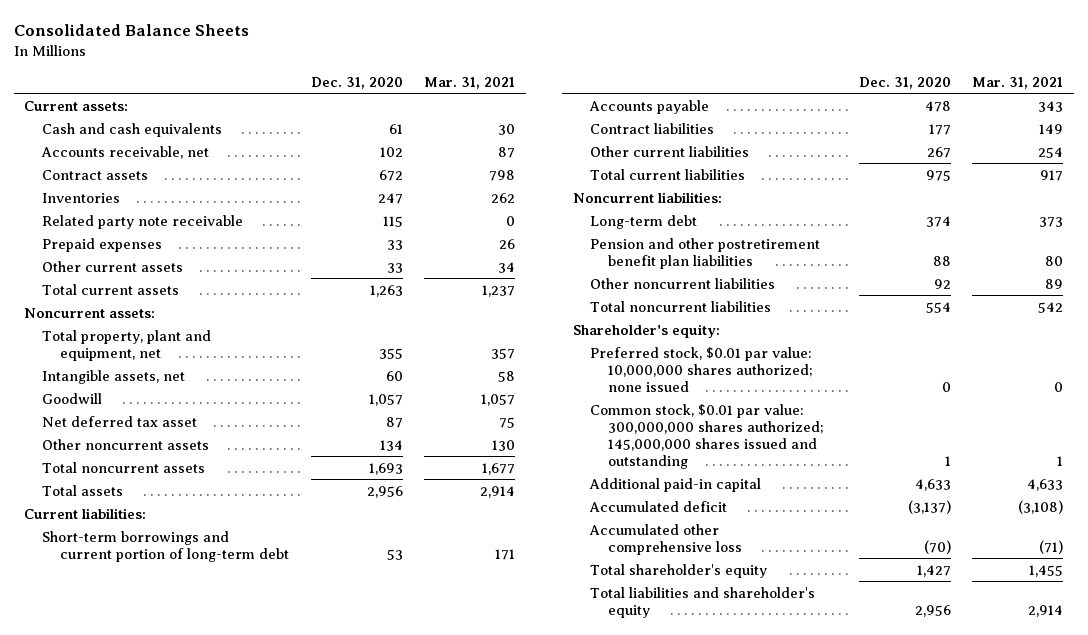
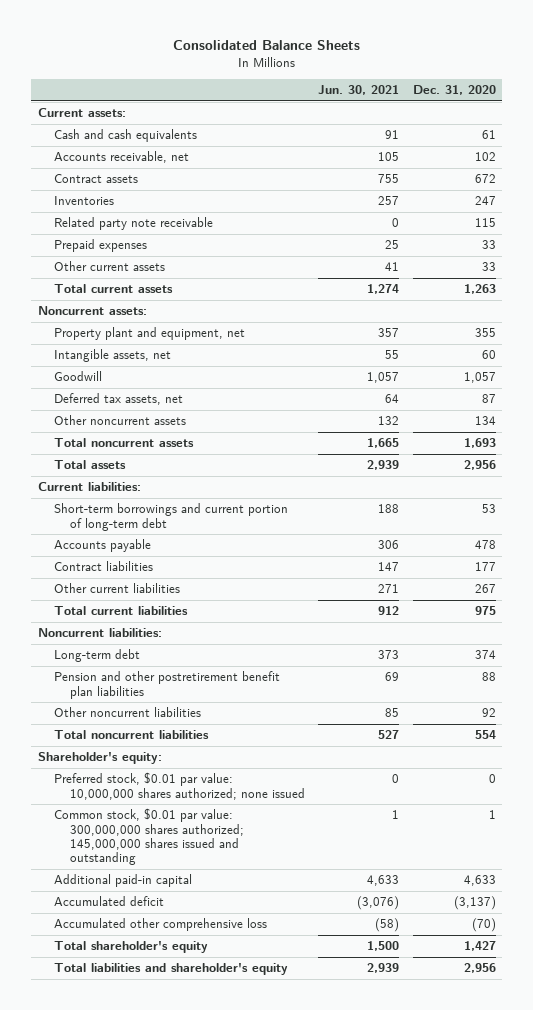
- | Dec. 31, 2020 | Mar. 31, 2021
+ | Jun. 30, 2021 | Dec. 31, 2020
- Total property, plant and equipment, net | 355 | 357
+ Property plant and equipment, net | 357 | 355
- Net deferred tax asset | 87 | 75
+ Deferred tax assets, net | 64 | 87

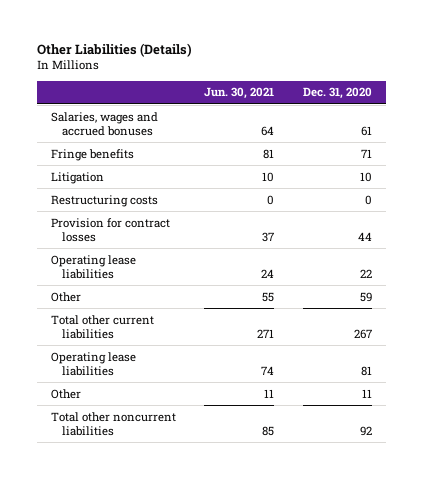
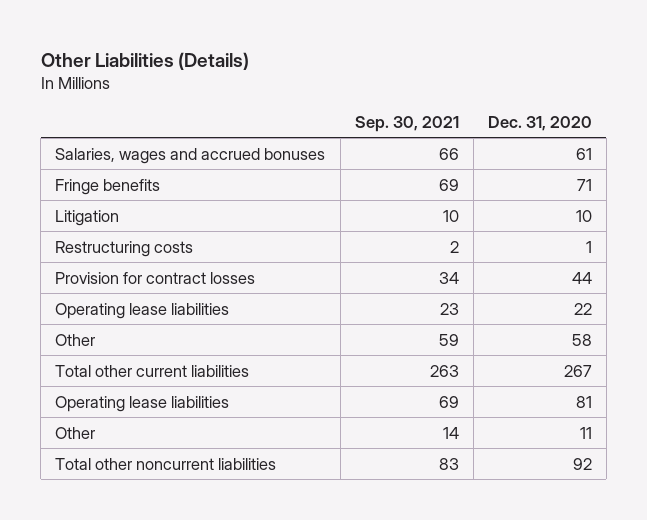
- | Jun. 30, 2021 | Dec. 31, 2020
+ | Sep. 30, 2021 | Dec. 31, 2020
- Restructuring costs | 0 | 0
+ Restructuring costs | 2 | 1
- Other | 55 | 59
+ Other | 59 | 58

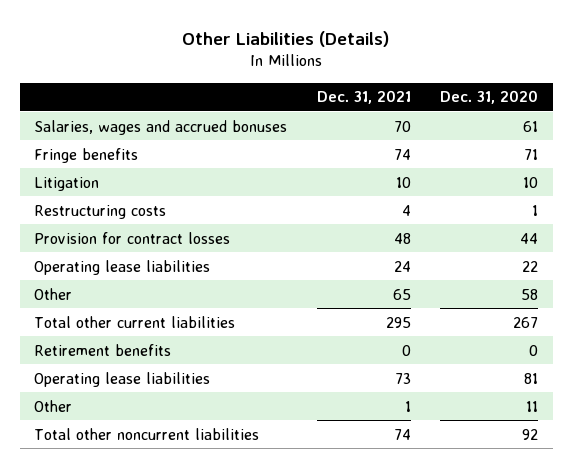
- | Sep. 30, 2021 | Dec. 31, 2020
+ | Dec. 31, 2021 | Dec. 31, 2020
+ Retirement benefits | 0 | 0

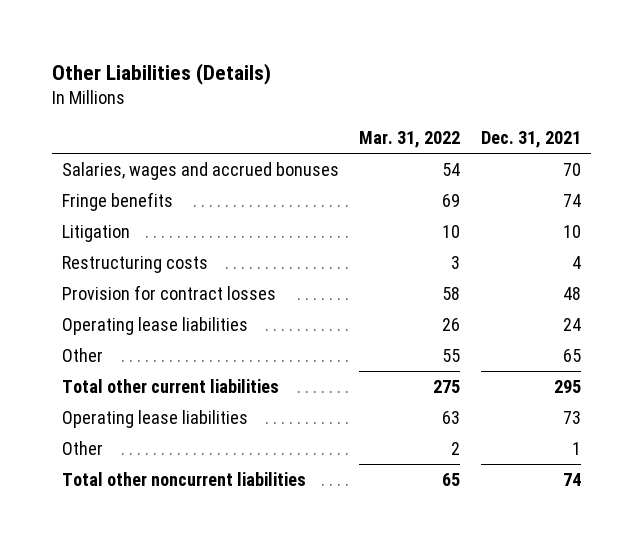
- | Dec. 31, 2021 | Dec. 31, 2020
+ | Mar. 31, 2022 | Dec. 31, 2021
- Retirement benefits | 0 | 0

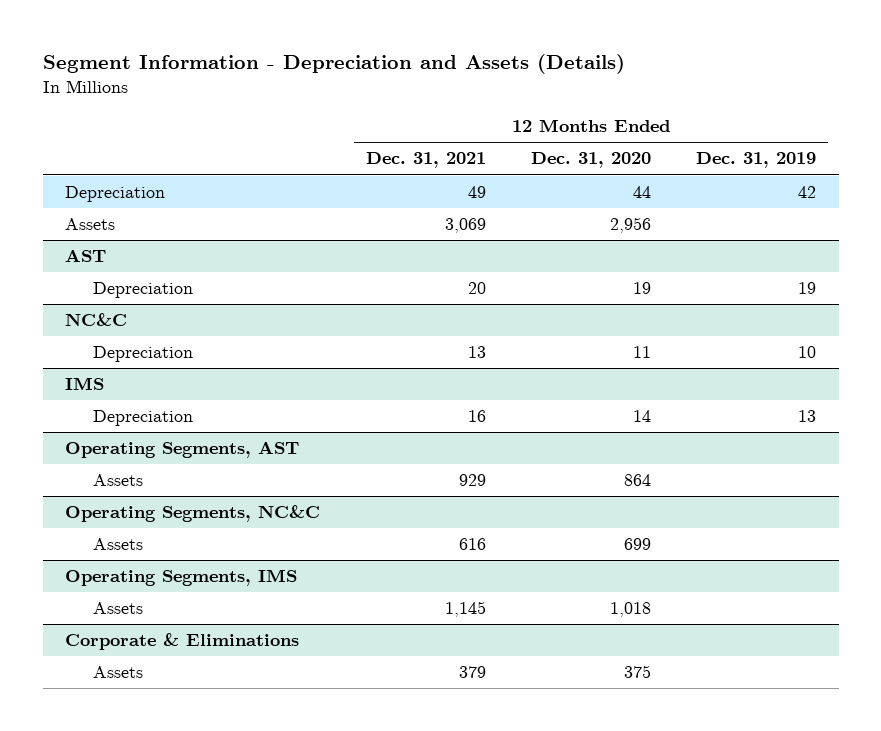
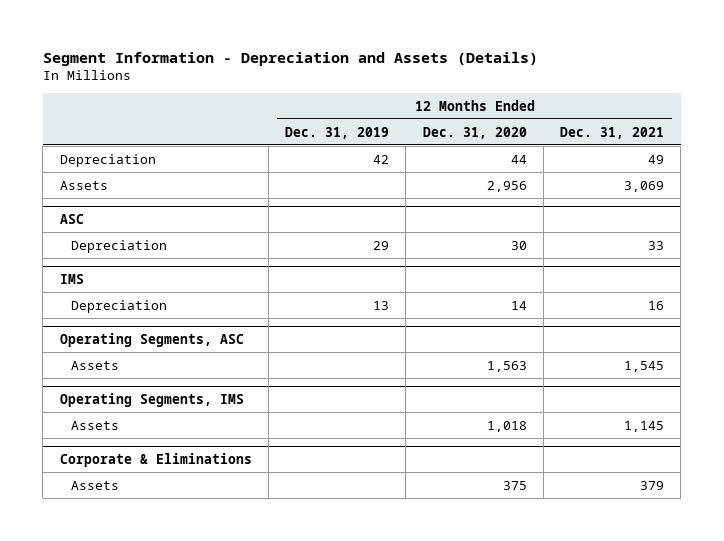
- | 12 Months Ended Dec. 31, 2021 | 12 Months Ended Dec. 31, 2020 | 12 Months Ended Dec. 31, 2019
+ | 12 Months Ended Dec. 31, 2019 | 12 Months Ended Dec. 31, 2020 | 12 Months Ended Dec. 31, 2021
- AST
- Depreciation | 20 | 19 | 19
- NC&C
- Depreciation | 13 | 11 | 10
+ ASC
+ Depreciation | 29 | 30 | 33
- Operating Segments, AST
- Assets | 929 | 864 |
- Operating Segments, NC&C
- Assets | 616 | 699 |
+ Operating Segments, ASC
+ Assets | | 1,563 | 1,545

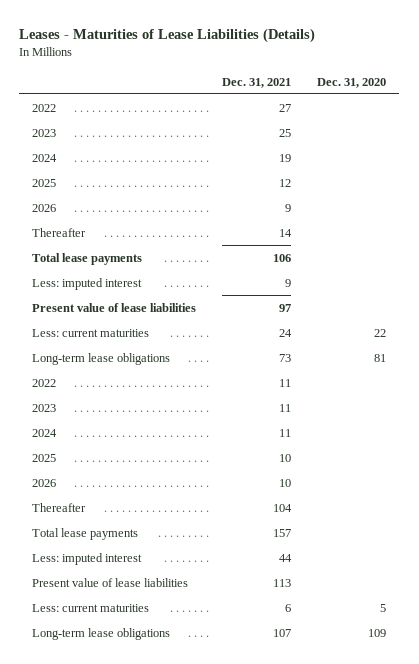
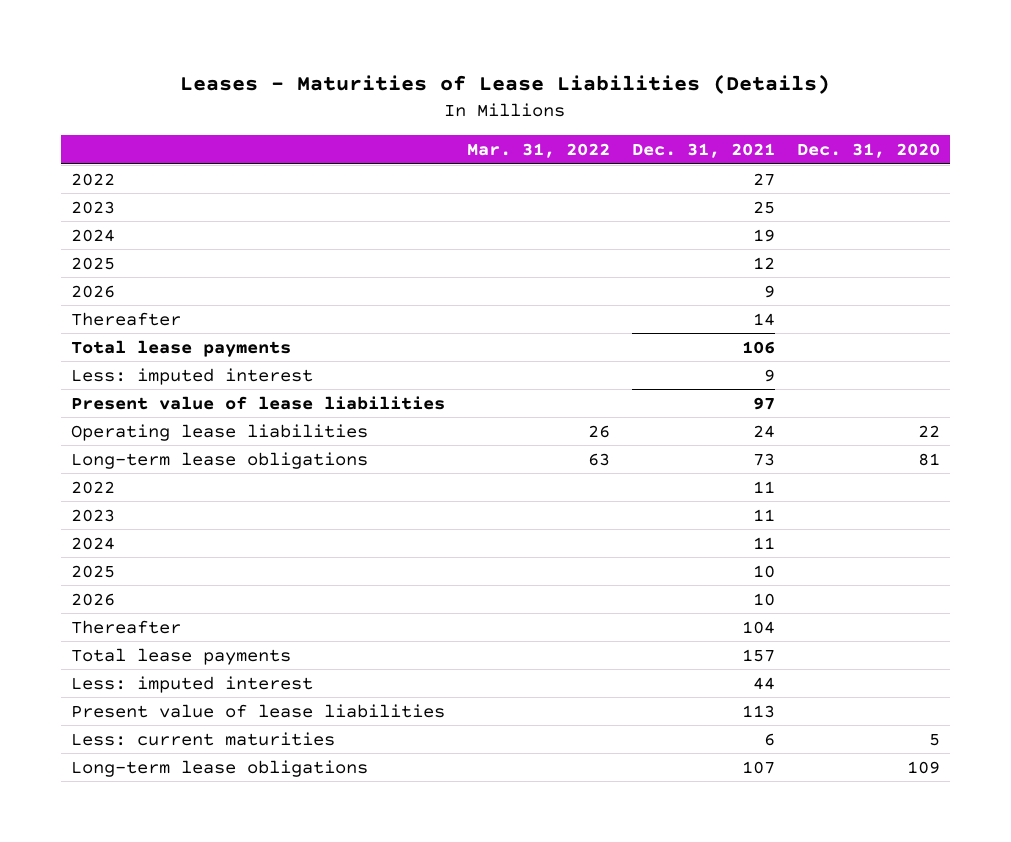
- | Dec. 31, 2021 | Dec. 31, 2020
+ | Mar. 31, 2022 | Dec. 31, 2021 | Dec. 31, 2020
- Less: current maturities | 24 | 22
+ Operating lease liabilities | 26 | 24 | 22

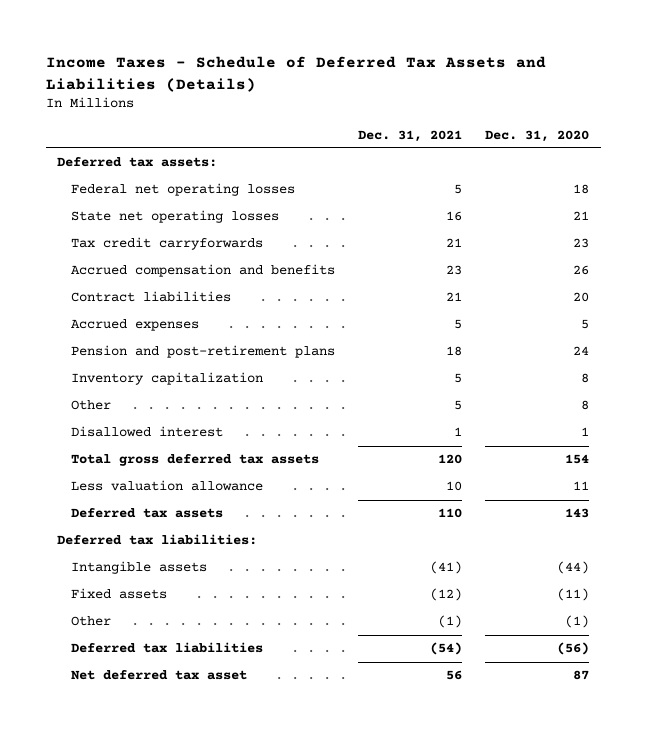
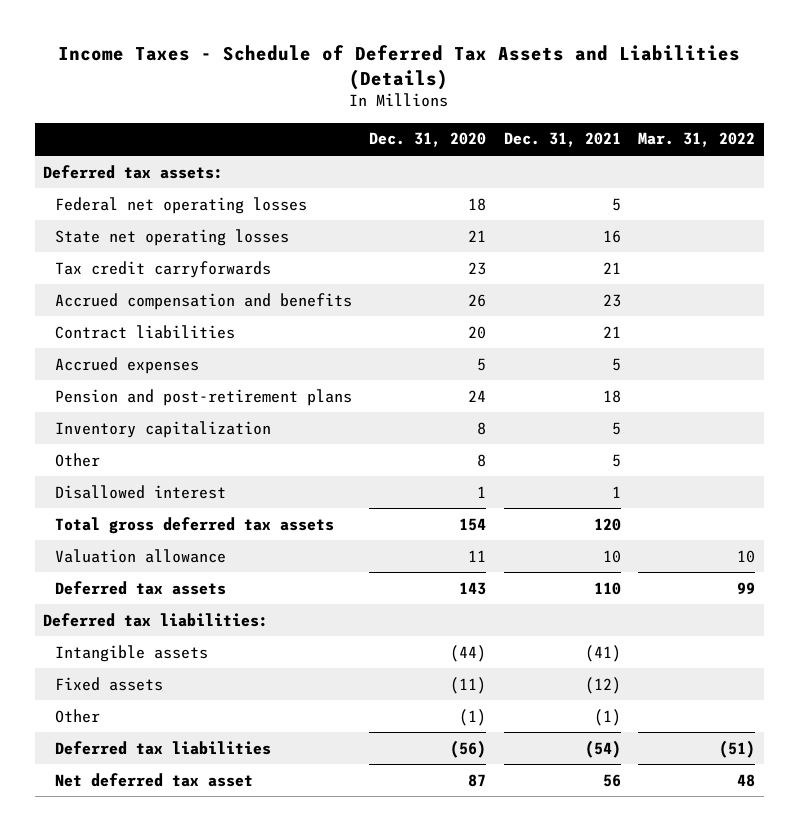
- | Dec. 31, 2021 | Dec. 31, 2020
+ | Dec. 31, 2020 | Dec. 31, 2021 | Mar. 31, 2022
- Less valuation allowance | 10 | 11
+ Valuation allowance | 11 | 10 | 10

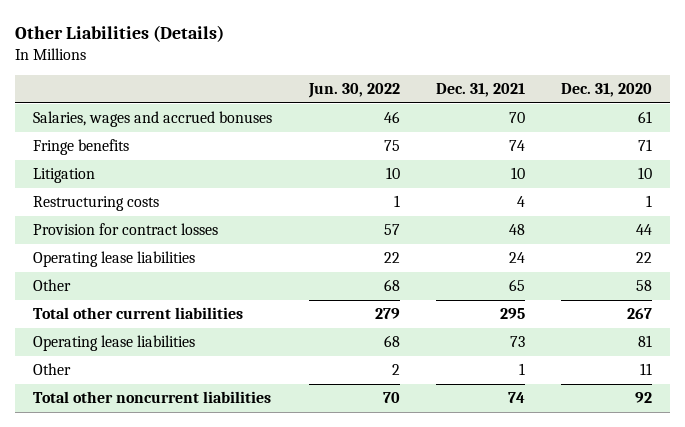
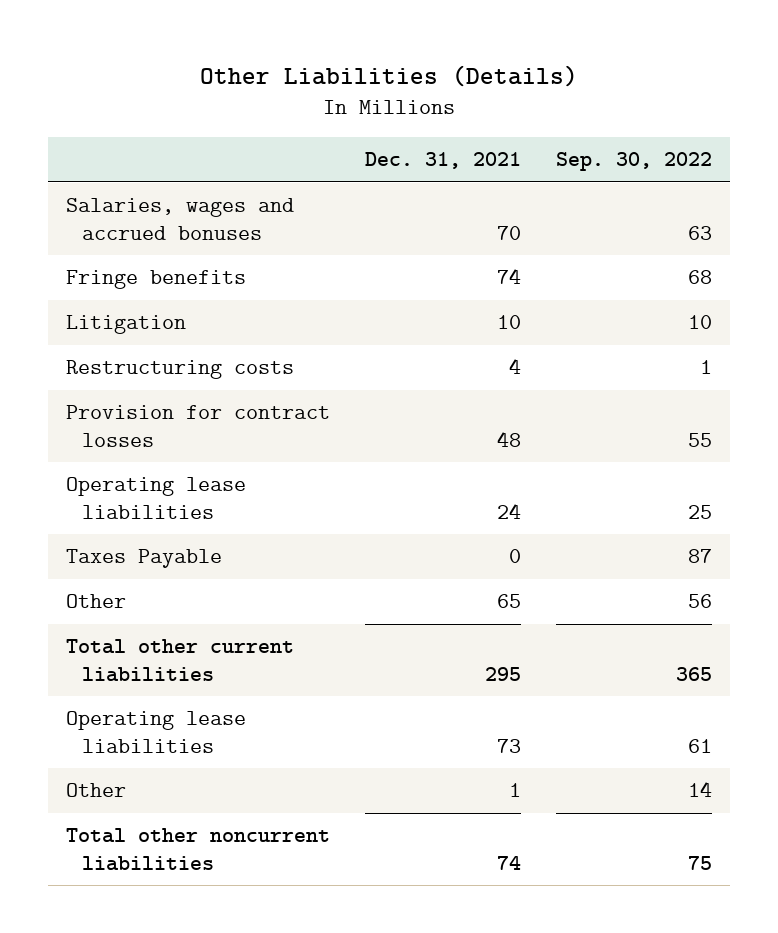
- | Jun. 30, 2022 | Dec. 31, 2021 | Dec. 31, 2020
+ | Dec. 31, 2021 | Sep. 30, 2022
+ Taxes Payable | 0 | 87

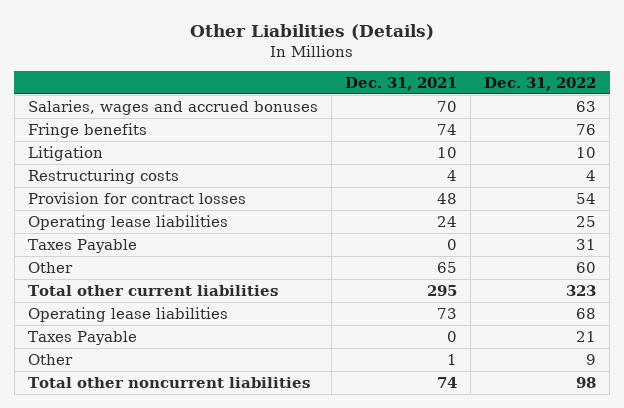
- | Dec. 31, 2021 | Sep. 30, 2022
+ | Dec. 31, 2021 | Dec. 31, 2022
+ Taxes Payable | 0 | 21

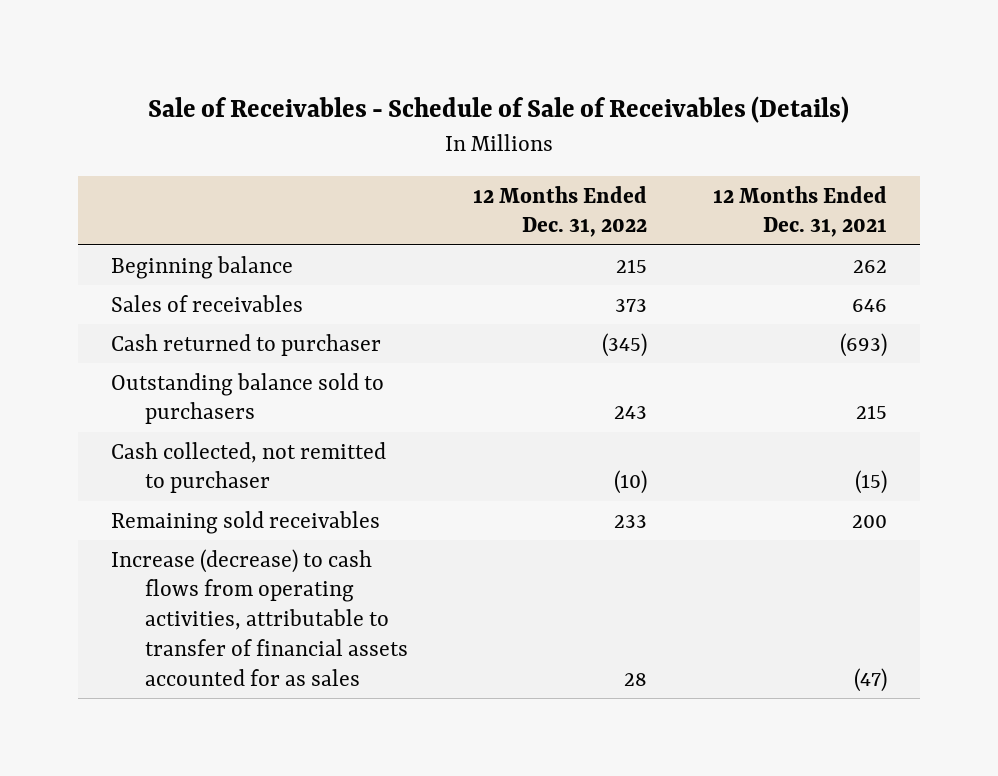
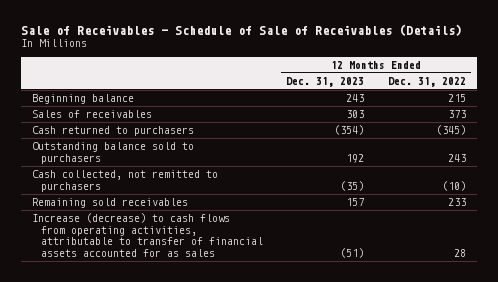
- | 12 Months Ended Dec. 31, 2022 | 12 Months Ended Dec. 31, 2021
+ | 12 Months Ended Dec. 31, 2023 | 12 Months Ended Dec. 31, 2022
- Cash returned to purchaser | (345) | (693)
+ Cash returned to purchasers | (354) | (345)
- Cash collected, not remitted to purchaser | (10) | (15)
+ Cash collected, not remitted to purchasers | (35) | (10)

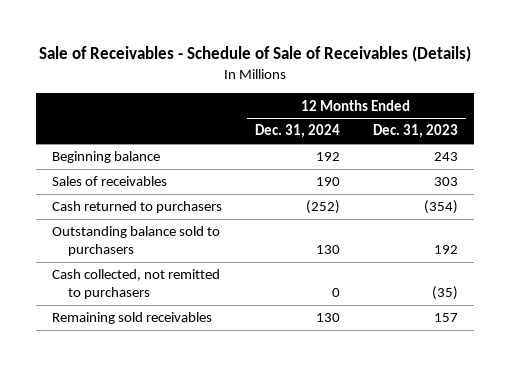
- | 12 Months Ended Dec. 31, 2023 | 12 Months Ended Dec. 31, 2022
+ | 12 Months Ended Dec. 31, 2024 | 12 Months Ended Dec. 31, 2023
- Increase (decrease) to cash flows from operating activities, attributable to transfer of financial assets accounted for as sales | (51) | 28

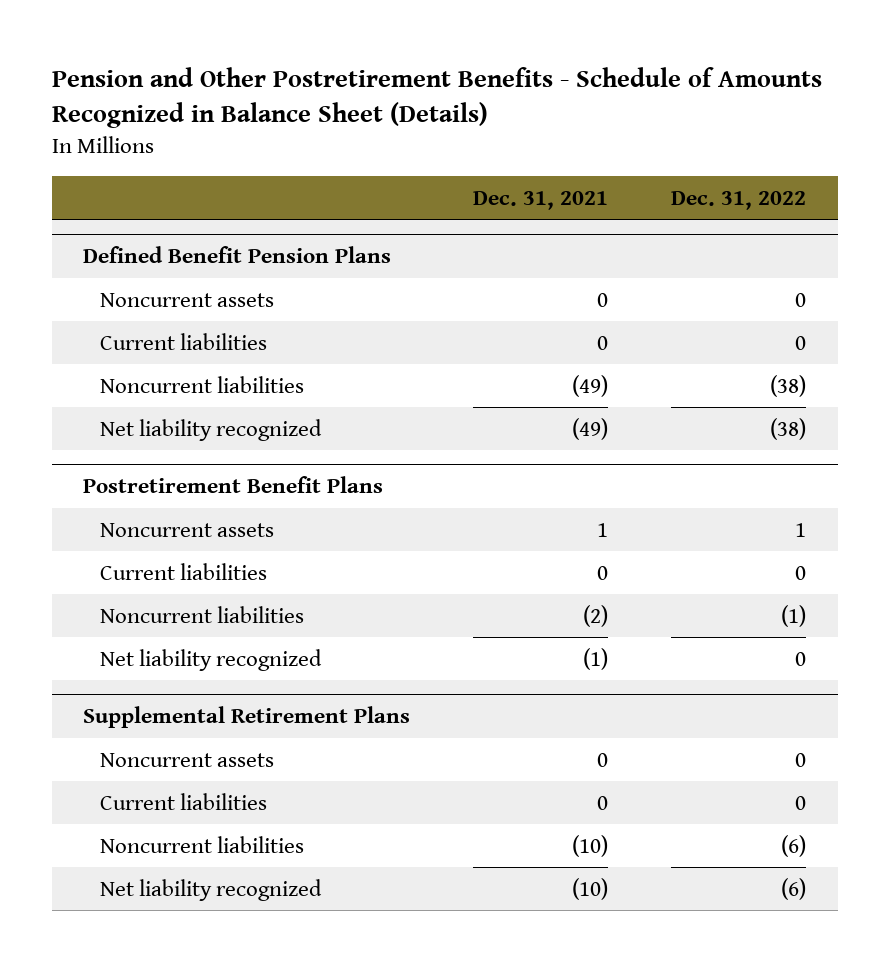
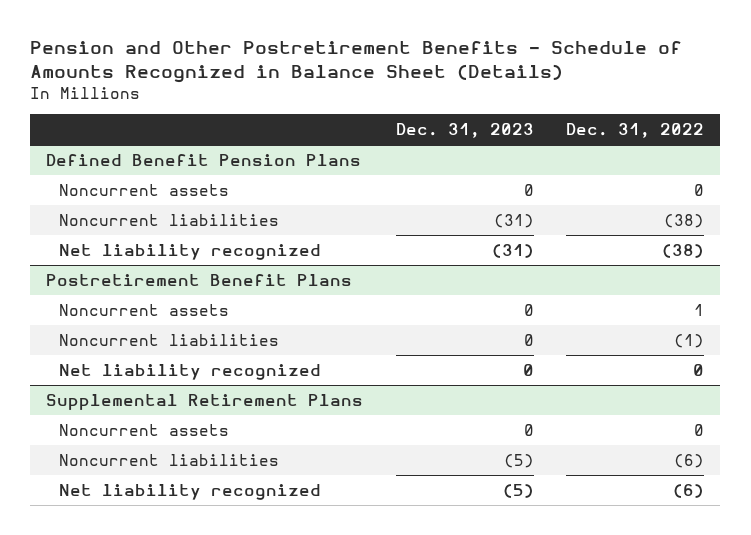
- | Dec. 31, 2021 | Dec. 31, 2022
+ | Dec. 31, 2023 | Dec. 31, 2022
@ Defined Benefit Pension Plans
- Current liabilities | 0 | 0
@ Postretirement Benefit Plans
- Current liabilities | 0 | 0
@ Supplemental Retirement Plans
- Current liabilities | 0 | 0

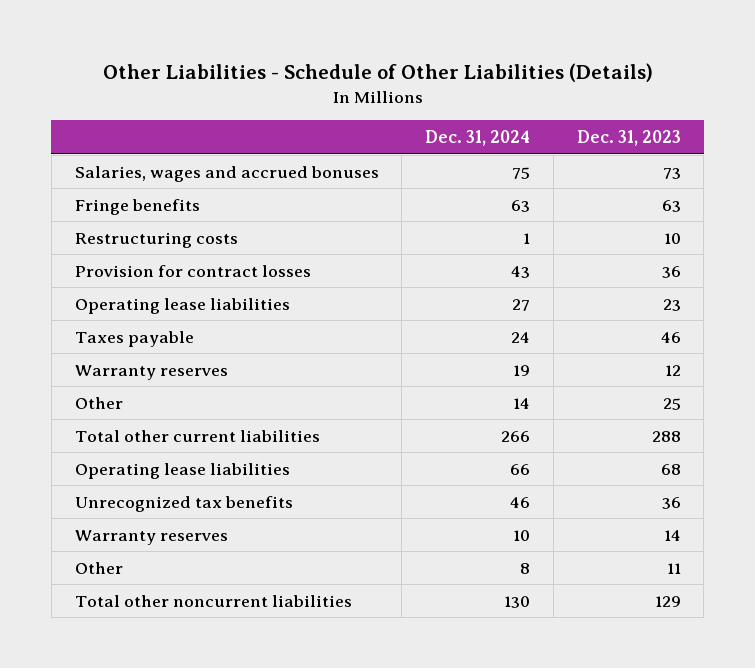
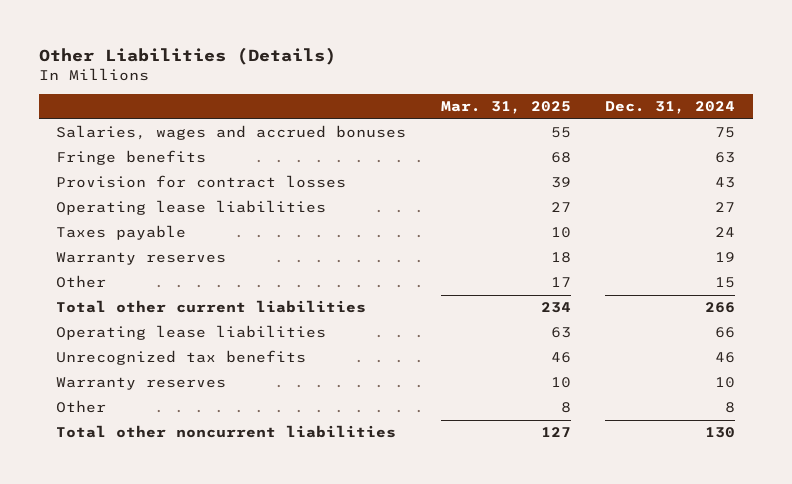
- Other Liabilities - Schedule of Other Liabilities (Details)
+ Other Liabilities (Details)
- | Dec. 31, 2024 | Dec. 31, 2023
+ | Mar. 31, 2025 | Dec. 31, 2024
- Restructuring costs | 1 | 10
- Other | 14 | 25
+ Other | 17 | 15

